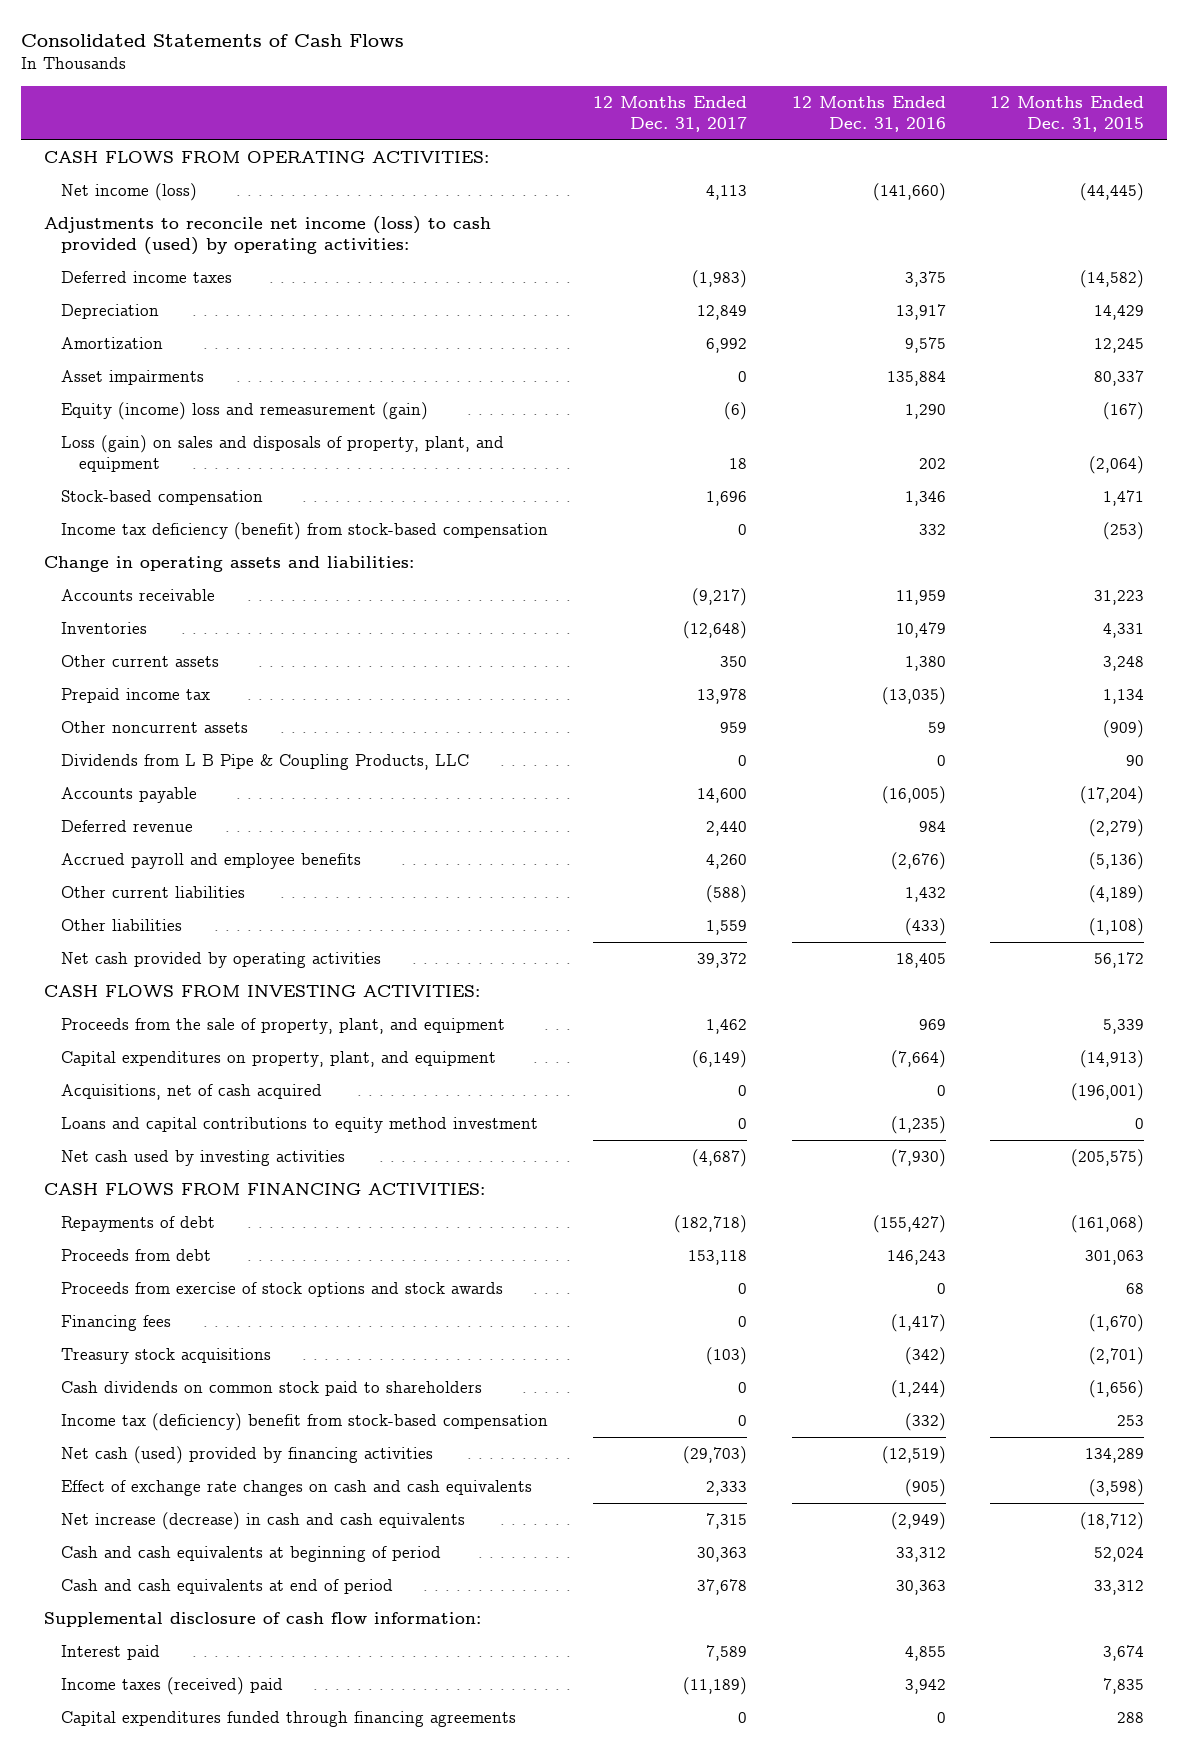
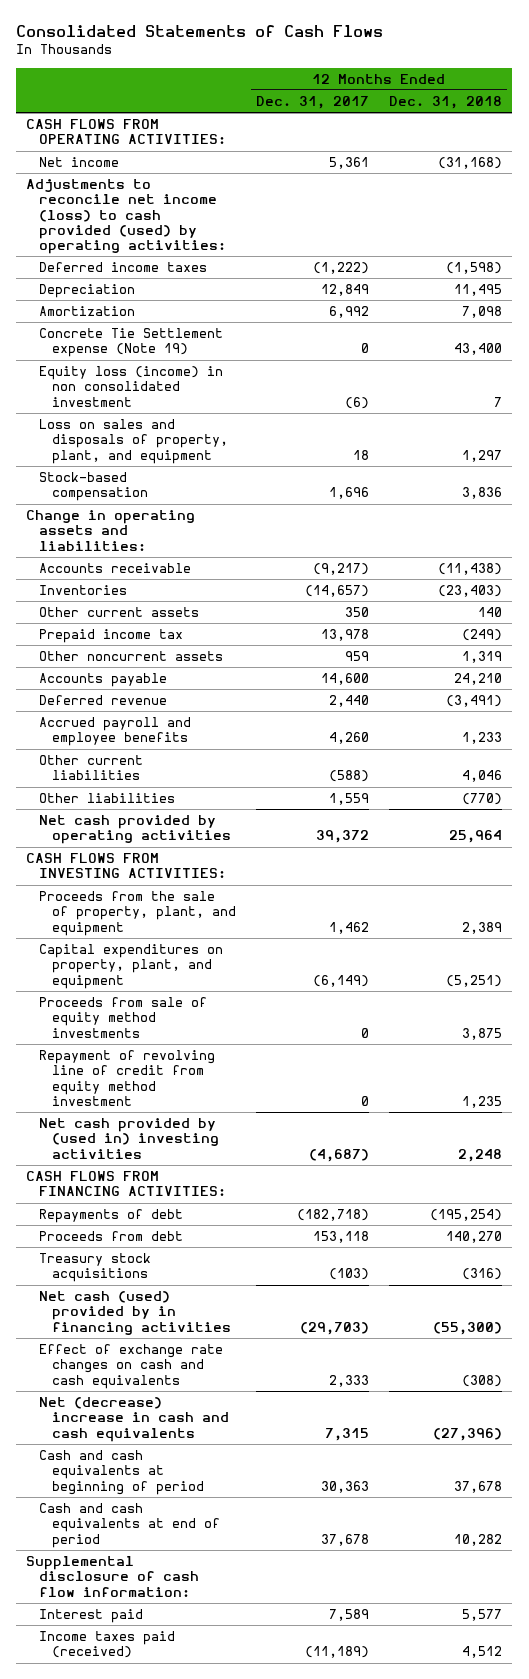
- | 12 Months Ended Dec. 31, 2017 | 12 Months Ended Dec. 31, 2016 | 12 Months Ended Dec. 31, 2015
+ | 12 Months Ended Dec. 31, 2017 | 12 Months Ended Dec. 31, 2018
- Net income (loss) | 4,113 | (141,660) | (44,445)
+ Net income | 5,361 | (31,168)
- Deferred income taxes | (1,983) | 3,375 | (14,582)
+ Deferred income taxes | (1,222) | (1,598)
- Asset impairments | 0 | 135,884 | 80,337
- Equity (income) loss and remeasurement (gain) | (6) | 1,290 | (167)
- Loss (gain) on sales and disposals of property, plant, and equipment | 18 | 202 | (2,064)
+ Concrete Tie Settlement expense (Note 19) | 0 | 43,400
+ Equity loss (income) in non consolidated investment | (6) | 7
+ Loss on sales and disposals of property, plant, and equipment | 18 | 1,297
- Income tax deficiency (benefit) from stock-based compensation | 0 | 332 | (253)
- Inventories | (12,648) | 10,479 | 4,331
+ Inventories | (14,657) | (23,403)
- Dividends from L B Pipe & Coupling Products, LLC | 0 | 0 | 90
- Acquisitions, net of cash acquired | 0 | 0 | (196,001)
- Loans and capital contributions to equity method investment | 0 | (1,235) | 0
- Net cash used by investing activities | (4,687) | (7,930) | (205,575)
+ Proceeds from sale of equity method investments | 0 | 3,875
+ Repayment of revolving line of credit from equity method investment | 0 | 1,235
+ Net cash provided by (used in) investing activities | (4,687) | 2,248
- Proceeds from exercise of stock options and stock awards | 0 | 0 | 68
- Financing fees | 0 | (1,417) | (1,670)
- Cash dividends on common stock paid to shareholders | 0 | (1,244) | (1,656)
- Income tax (deficiency) benefit from stock-based compensation | 0 | (332) | 253
- Net cash (used) provided by financing activities | (29,703) | (12,519) | 134,289
+ Net cash (used) provided by in financing activities | (29,703) | (55,300)
- Net increase (decrease) in cash and cash equivalents | 7,315 | (2,949) | (18,712)
+ Net (decrease) increase in cash and cash equivalents | 7,315 | (27,396)
- Income taxes (received) paid | (11,189) | 3,942 | 7,835
- Capital expenditures funded through financing agreements | 0 | 0 | 288
+ Income taxes paid (received) | (11,189) | 4,512

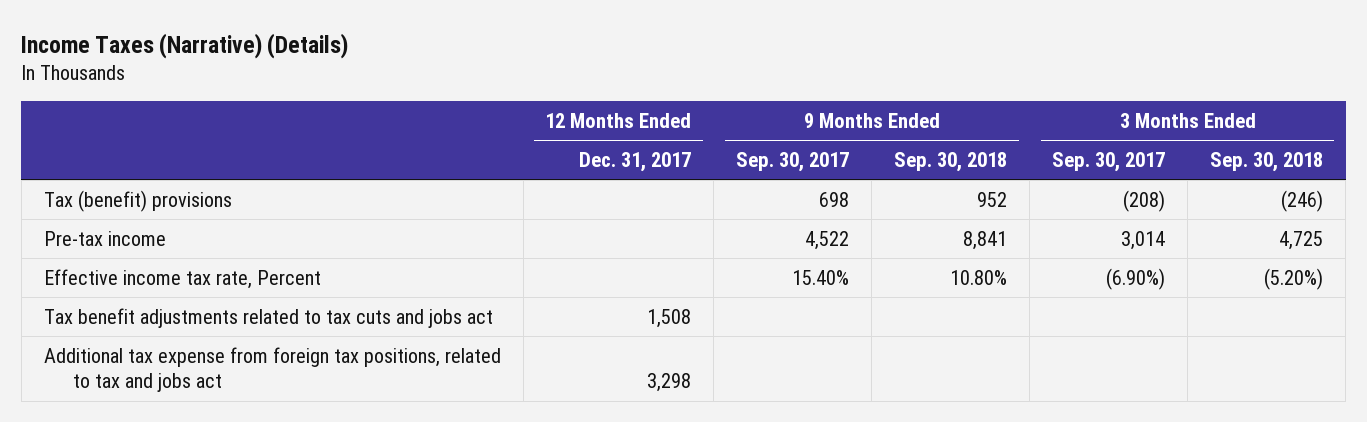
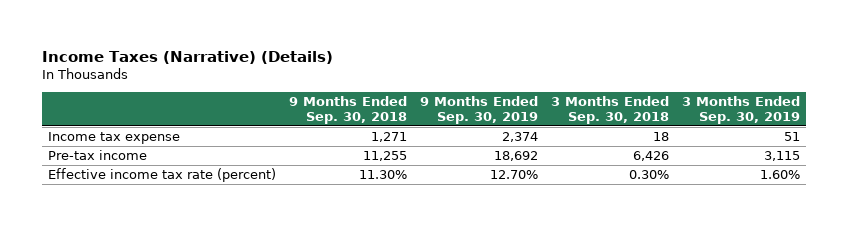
- | 12 Months Ended Dec. 31, 2017 | 9 Months Ended Sep. 30, 2017 | 9 Months Ended Sep. 30, 2018 | 3 Months Ended Sep. 30, 2017 | 3 Months Ended Sep. 30, 2018
+ | 9 Months Ended Sep. 30, 2018 | 9 Months Ended Sep. 30, 2019 | 3 Months Ended Sep. 30, 2018 | 3 Months Ended Sep. 30, 2019
- Tax (benefit) provisions | | 698 | 952 | (208) | (246)
- Pre-tax income | | 4,522 | 8,841 | 3,014 | 4,725
- Effective income tax rate, Percent | | 15.40% | 10.80% | (6.90%) | (5.20%)
- Tax benefit adjustments related to tax cuts and jobs act | 1,508 | | | |
- Additional tax expense from foreign tax positions, related to tax and jobs act | 3,298 | | | |
+ Income tax expense | 1,271 | 2,374 | 18 | 51
+ Pre-tax income | 11,255 | 18,692 | 6,426 | 3,115
+ Effective income tax rate (percent) | 11.30% | 12.70% | 0.30% | 1.60%

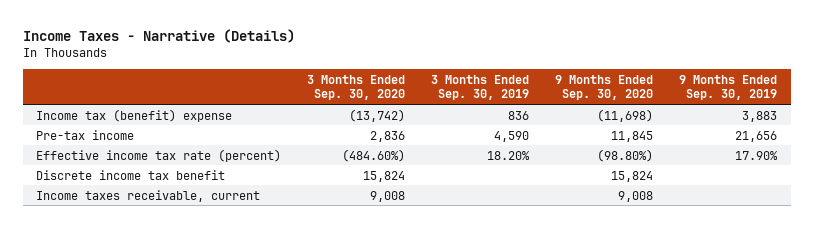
- Income Taxes (Narrative) (Details)
+ Income Taxes - Narrative (Details)
- | 9 Months Ended Sep. 30, 2018 | 9 Months Ended Sep. 30, 2019 | 3 Months Ended Sep. 30, 2018 | 3 Months Ended Sep. 30, 2019
+ | 3 Months Ended Sep. 30, 2020 | 3 Months Ended Sep. 30, 2019 | 9 Months Ended Sep. 30, 2020 | 9 Months Ended Sep. 30, 2019
- Income tax expense | 1,271 | 2,374 | 18 | 51
- Pre-tax income | 11,255 | 18,692 | 6,426 | 3,115
- Effective income tax rate (percent) | 11.30% | 12.70% | 0.30% | 1.60%
+ Income tax (benefit) expense | (13,742) | 836 | (11,698) | 3,883
+ Pre-tax income | 2,836 | 4,590 | 11,845 | 21,656
+ Effective income tax rate (percent) | (484.60%) | 18.20% | (98.80%) | 17.90%
+ Discrete income tax benefit | 15,824 | | 15,824 |
+ Income taxes receivable, current | 9,008 | | 9,008 |

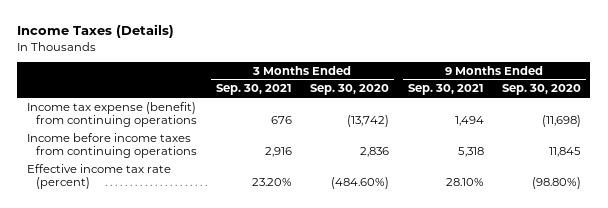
- Income Taxes - Narrative (Details)
+ Income Taxes (Details)
- | 3 Months Ended Sep. 30, 2020 | 3 Months Ended Sep. 30, 2019 | 9 Months Ended Sep. 30, 2020 | 9 Months Ended Sep. 30, 2019
+ | 3 Months Ended Sep. 30, 2021 | 3 Months Ended Sep. 30, 2020 | 9 Months Ended Sep. 30, 2021 | 9 Months Ended Sep. 30, 2020
- Income tax (benefit) expense | (13,742) | 836 | (11,698) | 3,883
- Pre-tax income | 2,836 | 4,590 | 11,845 | 21,656
+ Income tax expense (benefit) from continuing operations | 676 | (13,742) | 1,494 | (11,698)
+ Income before income taxes from continuing operations | 2,916 | 2,836 | 5,318 | 11,845
- Discrete income tax benefit | 15,824 | | 15,824 |
- Income taxes receivable, current | 9,008 | | 9,008 |

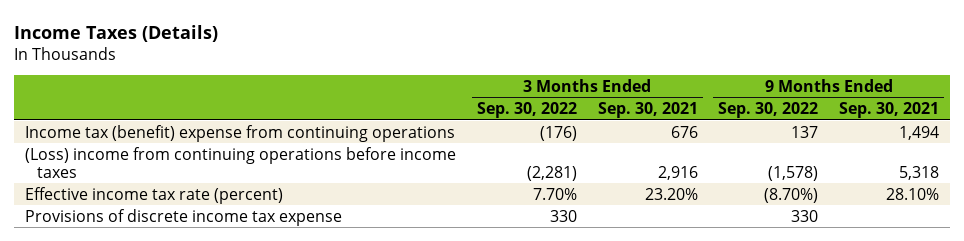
- | 3 Months Ended Sep. 30, 2021 | 3 Months Ended Sep. 30, 2020 | 9 Months Ended Sep. 30, 2021 | 9 Months Ended Sep. 30, 2020
+ | 3 Months Ended Sep. 30, 2022 | 3 Months Ended Sep. 30, 2021 | 9 Months Ended Sep. 30, 2022 | 9 Months Ended Sep. 30, 2021
- Income tax expense (benefit) from continuing operations | 676 | (13,742) | 1,494 | (11,698)
- Income before income taxes from continuing operations | 2,916 | 2,836 | 5,318 | 11,845
+ Income tax (benefit) expense from continuing operations | (176) | 676 | 137 | 1,494
+ (Loss) income from continuing operations before income taxes | (2,281) | 2,916 | (1,578) | 5,318
+ Provisions of discrete income tax expense | 330 | | 330 |

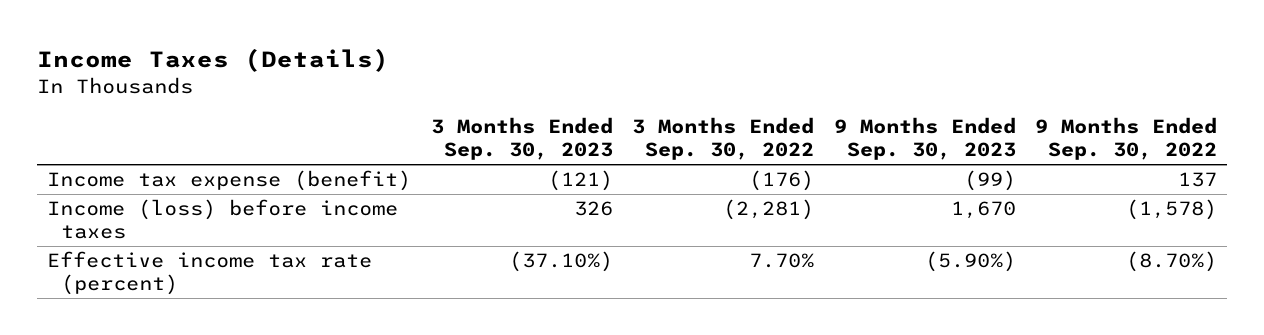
- | 3 Months Ended Sep. 30, 2022 | 3 Months Ended Sep. 30, 2021 | 9 Months Ended Sep. 30, 2022 | 9 Months Ended Sep. 30, 2021
+ | 3 Months Ended Sep. 30, 2023 | 3 Months Ended Sep. 30, 2022 | 9 Months Ended Sep. 30, 2023 | 9 Months Ended Sep. 30, 2022
- Income tax (benefit) expense from continuing operations | (176) | 676 | 137 | 1,494
- (Loss) income from continuing operations before income taxes | (2,281) | 2,916 | (1,578) | 5,318
+ Income tax expense (benefit) | (121) | (176) | (99) | 137
+ Income (loss) before income taxes | 326 | (2,281) | 1,670 | (1,578)
- Provisions of discrete income tax expense | 330 | | 330 |

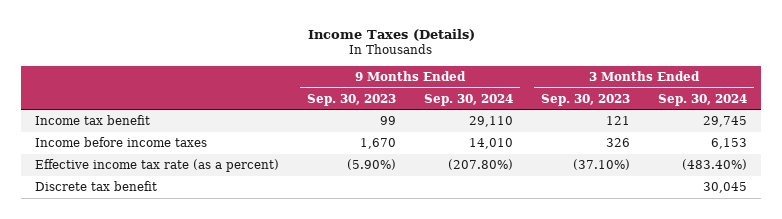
- | 3 Months Ended Sep. 30, 2023 | 3 Months Ended Sep. 30, 2022 | 9 Months Ended Sep. 30, 2023 | 9 Months Ended Sep. 30, 2022
+ | 9 Months Ended Sep. 30, 2023 | 9 Months Ended Sep. 30, 2024 | 3 Months Ended Sep. 30, 2023 | 3 Months Ended Sep. 30, 2024
- Income tax expense (benefit) | (121) | (176) | (99) | 137
- Income (loss) before income taxes | 326 | (2,281) | 1,670 | (1,578)
- Effective income tax rate (percent) | (37.10%) | 7.70% | (5.90%) | (8.70%)
+ Income tax benefit | 99 | 29,110 | 121 | 29,745
+ Income before income taxes | 1,670 | 14,010 | 326 | 6,153
+ Effective income tax rate (as a percent) | (5.90%) | (207.80%) | (37.10%) | (483.40%)
+ Discrete tax benefit | | | | 30,045

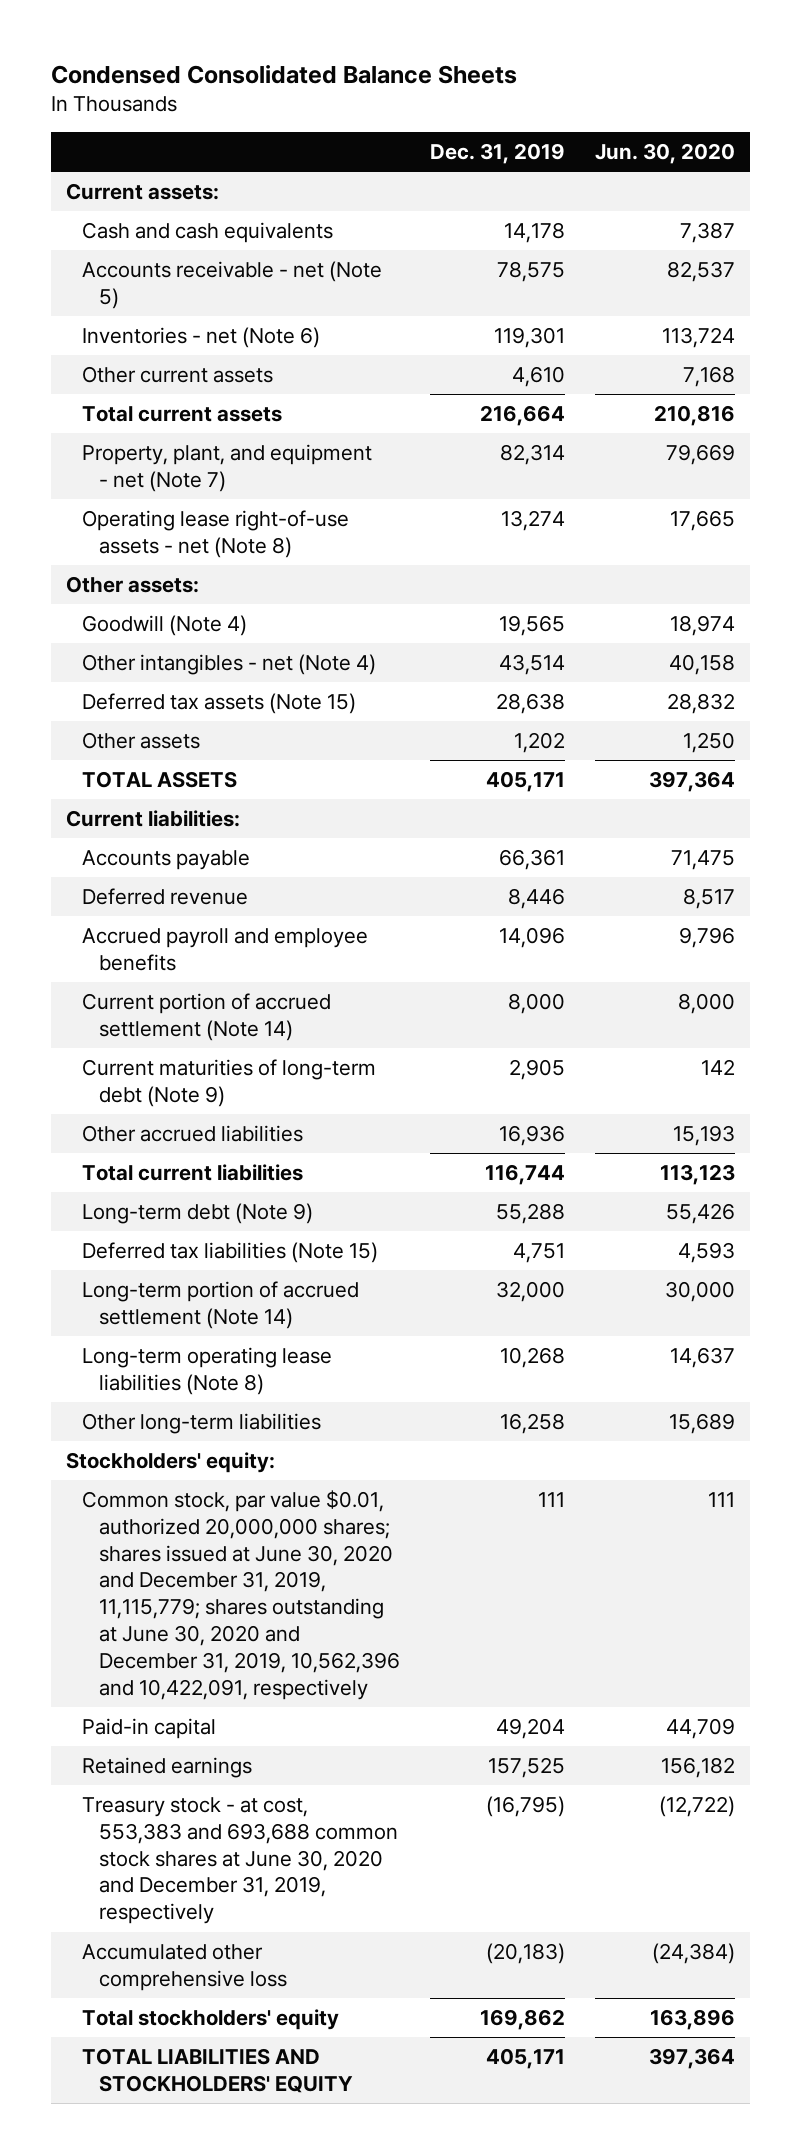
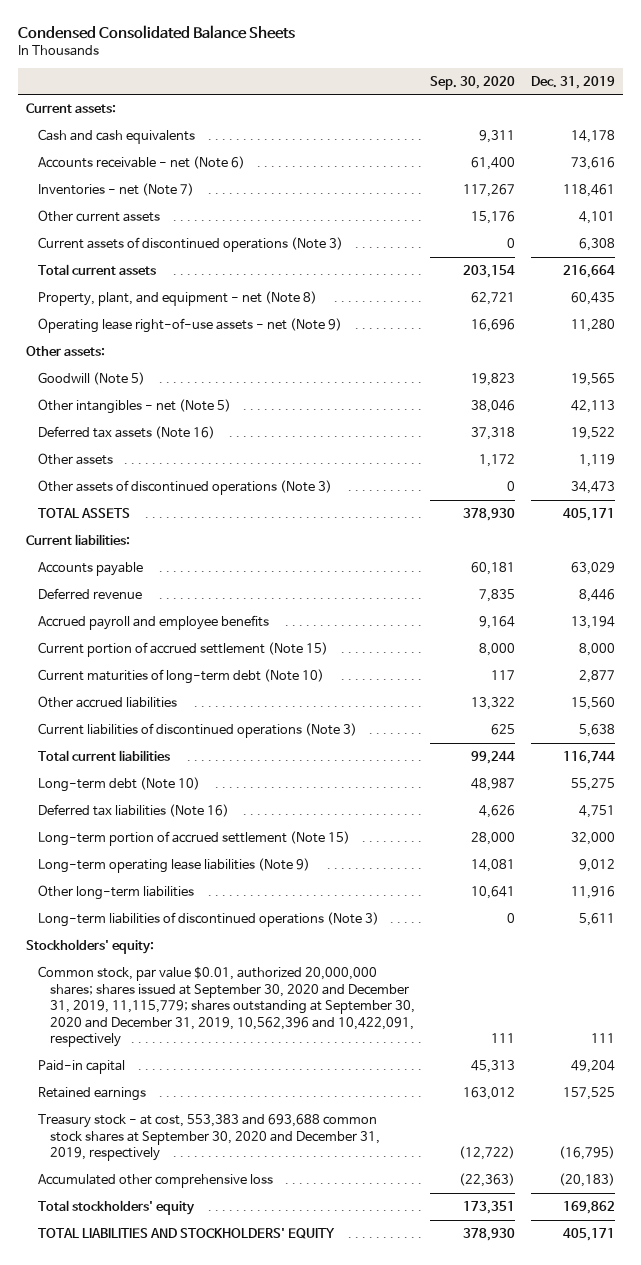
- | Dec. 31, 2019 | Jun. 30, 2020
+ | Sep. 30, 2020 | Dec. 31, 2019
- Accounts receivable - net (Note 5) | 78,575 | 82,537
- Inventories - net (Note 6) | 119,301 | 113,724
- Other current assets | 4,610 | 7,168
+ Accounts receivable - net (Note 6) | 61,400 | 73,616
+ Inventories - net (Note 7) | 117,267 | 118,461
+ Other current assets | 15,176 | 4,101
+ Current assets of discontinued operations (Note 3) | 0 | 6,308
- Property, plant, and equipment - net (Note 7) | 82,314 | 79,669
- Operating lease right-of-use assets - net (Note 8) | 13,274 | 17,665
+ Property, plant, and equipment - net (Note 8) | 62,721 | 60,435
+ Operating lease right-of-use assets - net (Note 9) | 16,696 | 11,280
- Goodwill (Note 4) | 19,565 | 18,974
- Other intangibles - net (Note 4) | 43,514 | 40,158
- Deferred tax assets (Note 15) | 28,638 | 28,832
- Other assets | 1,202 | 1,250
+ Goodwill (Note 5) | 19,823 | 19,565
+ Other intangibles - net (Note 5) | 38,046 | 42,113
+ Deferred tax assets (Note 16) | 37,318 | 19,522
+ Other assets | 1,172 | 1,119
+ Other assets of discontinued operations (Note 3) | 0 | 34,473
- Accounts payable | 66,361 | 71,475
+ Accounts payable | 60,181 | 63,029
- Accrued payroll and employee benefits | 14,096 | 9,796
- Current portion of accrued settlement (Note 14) | 8,000 | 8,000
- Current maturities of long-term debt (Note 9) | 2,905 | 142
- Other accrued liabilities | 16,936 | 15,193
+ Accrued payroll and employee benefits | 9,164 | 13,194
+ Current portion of accrued settlement (Note 15) | 8,000 | 8,000
+ Current maturities of long-term debt (Note 10) | 117 | 2,877
+ Other accrued liabilities | 13,322 | 15,560
+ Current liabilities of discontinued operations (Note 3) | 625 | 5,638
- Long-term debt (Note 9) | 55,288 | 55,426
- Deferred tax liabilities (Note 15) | 4,751 | 4,593
- Long-term portion of accrued settlement (Note 14) | 32,000 | 30,000
- Long-term operating lease liabilities (Note 8) | 10,268 | 14,637
- Other long-term liabilities | 16,258 | 15,689
+ Long-term debt (Note 10) | 48,987 | 55,275
+ Deferred tax liabilities (Note 16) | 4,626 | 4,751
+ Long-term portion of accrued settlement (Note 15) | 28,000 | 32,000
+ Long-term operating lease liabilities (Note 9) | 14,081 | 9,012
+ Other long-term liabilities | 10,641 | 11,916
+ Long-term liabilities of discontinued operations (Note 3) | 0 | 5,611
- Common stock, par value $0.01, authorized 20,000,000 shares; shares issued at June 30, 2020 and December 31, 2019, 11,115,779; shares outstanding at June 30, 2020 and December 31, 2019, 10,562,396 and 10,422,091, respectively | 111 | 111
+ Common stock, par value $0.01, authorized 20,000,000 shares; shares issued at September 30, 2020 and December 31, 2019, 11,115,779; shares outstanding at September 30, 2020 and December 31, 2019, 10,562,396 and 10,422,091, respectively | 111 | 111
- Treasury stock - at cost, 553,383 and 693,688 common stock shares at June 30, 2020 and December 31, 2019, respectively | (16,795) | (12,722)
+ Treasury stock - at cost, 553,383 and 693,688 common stock shares at September 30, 2020 and December 31, 2019, respectively | (12,722) | (16,795)

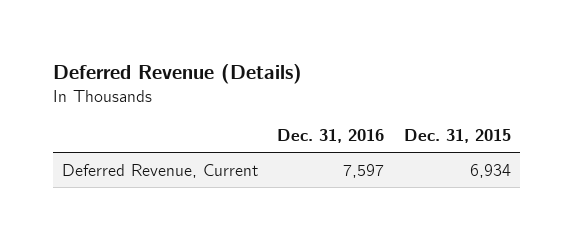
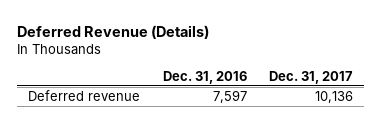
- | Dec. 31, 2016 | Dec. 31, 2015
+ | Dec. 31, 2016 | Dec. 31, 2017
- Deferred Revenue, Current | 7,597 | 6,934
+ Deferred revenue | 7,597 | 10,136

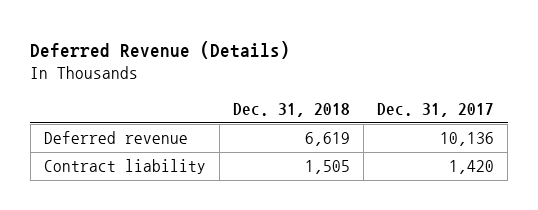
- | Dec. 31, 2016 | Dec. 31, 2017
+ | Dec. 31, 2018 | Dec. 31, 2017
+ Contract liability | 1,505 | 1,420

